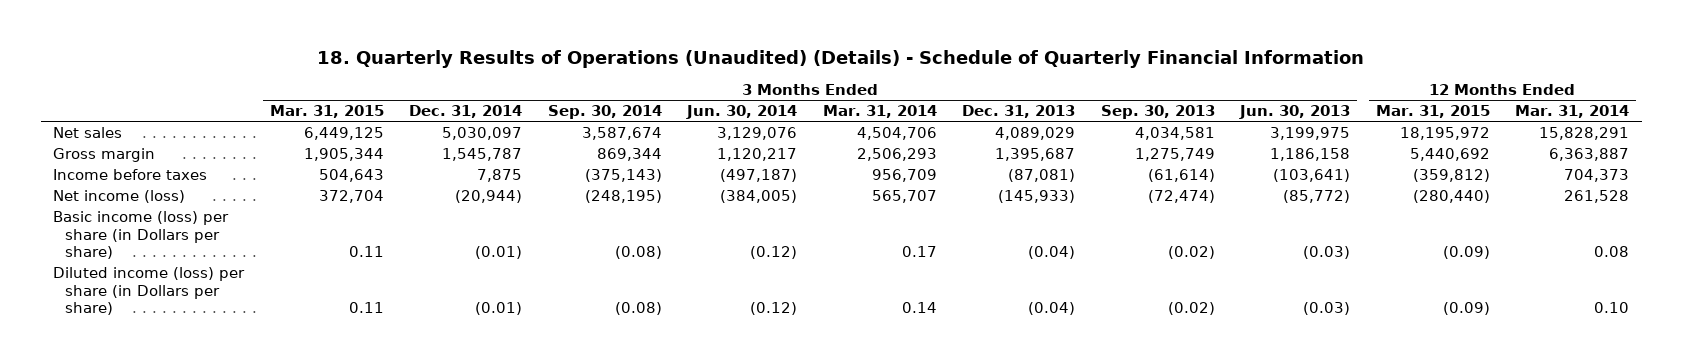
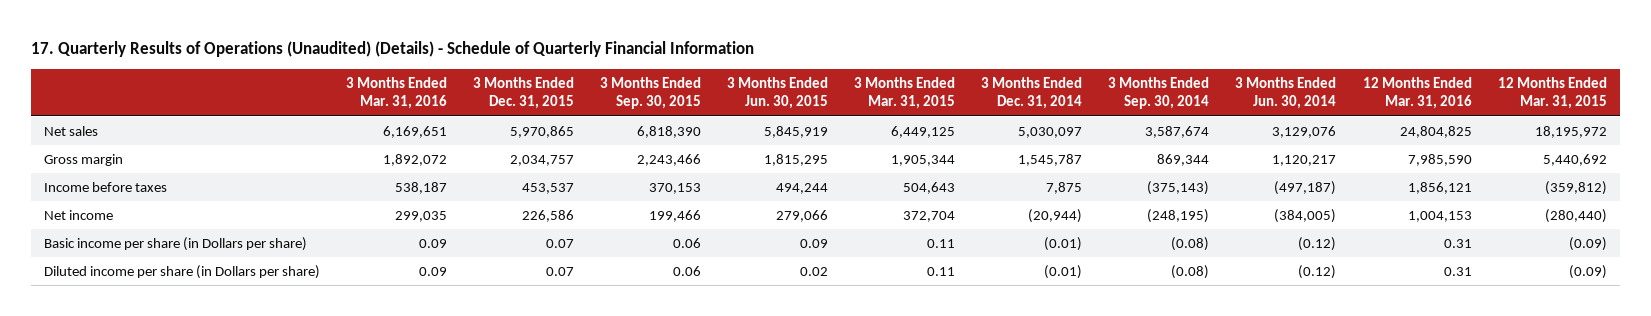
- 18. Quarterly Results of Operations (Unaudited) (Details) - Schedule of Quarterly Financial Information
+ 17. Quarterly Results of Operations (Unaudited) (Details) - Schedule of Quarterly Financial Information
- | 3 Months Ended Mar. 31, 2015 | 3 Months Ended Dec. 31, 2014 | 3 Months Ended Sep. 30, 2014 | 3 Months Ended Jun. 30, 2014 | 3 Months Ended Mar. 31, 2014 | 3 Months Ended Dec. 31, 2013 | 3 Months Ended Sep. 30, 2013 | 3 Months Ended Jun. 30, 2013 | 12 Months Ended Mar. 31, 2015 | 12 Months Ended Mar. 31, 2014
+ | 3 Months Ended Mar. 31, 2016 | 3 Months Ended Dec. 31, 2015 | 3 Months Ended Sep. 30, 2015 | 3 Months Ended Jun. 30, 2015 | 3 Months Ended Mar. 31, 2015 | 3 Months Ended Dec. 31, 2014 | 3 Months Ended Sep. 30, 2014 | 3 Months Ended Jun. 30, 2014 | 12 Months Ended Mar. 31, 2016 | 12 Months Ended Mar. 31, 2015
- Net income (loss) | 372,704 | (20,944) | (248,195) | (384,005) | 565,707 | (145,933) | (72,474) | (85,772) | (280,440) | 261,528
- Basic income (loss) per share (in Dollars per share) | 0.11 | (0.01) | (0.08) | (0.12) | 0.17 | (0.04) | (0.02) | (0.03) | (0.09) | 0.08
- Diluted income (loss) per share (in Dollars per share) | 0.11 | (0.01) | (0.08) | (0.12) | 0.14 | (0.04) | (0.02) | (0.03) | (0.09) | 0.10
+ Net income | 299,035 | 226,586 | 199,466 | 279,066 | 372,704 | (20,944) | (248,195) | (384,005) | 1,004,153 | (280,440)
+ Basic income per share (in Dollars per share) | 0.09 | 0.07 | 0.06 | 0.09 | 0.11 | (0.01) | (0.08) | (0.12) | 0.31 | (0.09)
+ Diluted income per share (in Dollars per share) | 0.09 | 0.07 | 0.06 | 0.02 | 0.11 | (0.01) | (0.08) | (0.12) | 0.31 | (0.09)

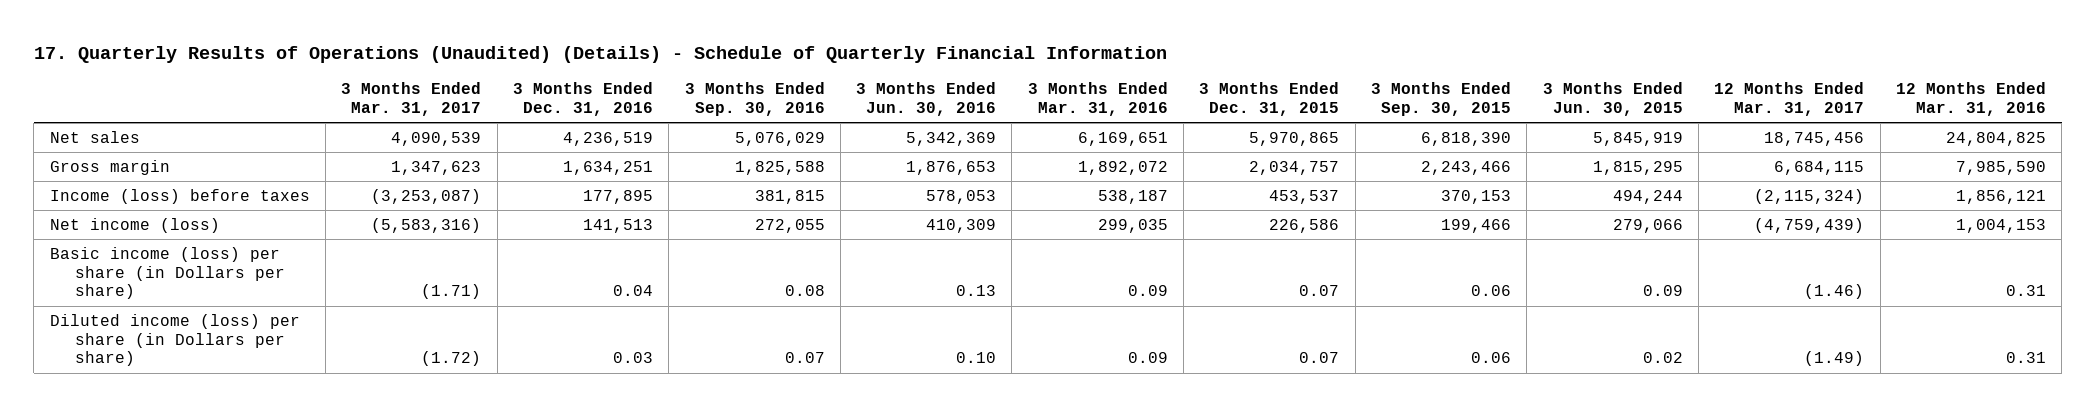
- | 3 Months Ended Mar. 31, 2016 | 3 Months Ended Dec. 31, 2015 | 3 Months Ended Sep. 30, 2015 | 3 Months Ended Jun. 30, 2015 | 3 Months Ended Mar. 31, 2015 | 3 Months Ended Dec. 31, 2014 | 3 Months Ended Sep. 30, 2014 | 3 Months Ended Jun. 30, 2014 | 12 Months Ended Mar. 31, 2016 | 12 Months Ended Mar. 31, 2015
+ | 3 Months Ended Mar. 31, 2017 | 3 Months Ended Dec. 31, 2016 | 3 Months Ended Sep. 30, 2016 | 3 Months Ended Jun. 30, 2016 | 3 Months Ended Mar. 31, 2016 | 3 Months Ended Dec. 31, 2015 | 3 Months Ended Sep. 30, 2015 | 3 Months Ended Jun. 30, 2015 | 12 Months Ended Mar. 31, 2017 | 12 Months Ended Mar. 31, 2016
- Income before taxes | 538,187 | 453,537 | 370,153 | 494,244 | 504,643 | 7,875 | (375,143) | (497,187) | 1,856,121 | (359,812)
- Net income | 299,035 | 226,586 | 199,466 | 279,066 | 372,704 | (20,944) | (248,195) | (384,005) | 1,004,153 | (280,440)
- Basic income per share (in Dollars per share) | 0.09 | 0.07 | 0.06 | 0.09 | 0.11 | (0.01) | (0.08) | (0.12) | 0.31 | (0.09)
- Diluted income per share (in Dollars per share) | 0.09 | 0.07 | 0.06 | 0.02 | 0.11 | (0.01) | (0.08) | (0.12) | 0.31 | (0.09)
+ Income (loss) before taxes | (3,253,087) | 177,895 | 381,815 | 578,053 | 538,187 | 453,537 | 370,153 | 494,244 | (2,115,324) | 1,856,121
+ Net income (loss) | (5,583,316) | 141,513 | 272,055 | 410,309 | 299,035 | 226,586 | 199,466 | 279,066 | (4,759,439) | 1,004,153
+ Basic income (loss) per share (in Dollars per share) | (1.71) | 0.04 | 0.08 | 0.13 | 0.09 | 0.07 | 0.06 | 0.09 | (1.46) | 0.31
+ Diluted income (loss) per share (in Dollars per share) | (1.72) | 0.03 | 0.07 | 0.10 | 0.09 | 0.07 | 0.06 | 0.02 | (1.49) | 0.31

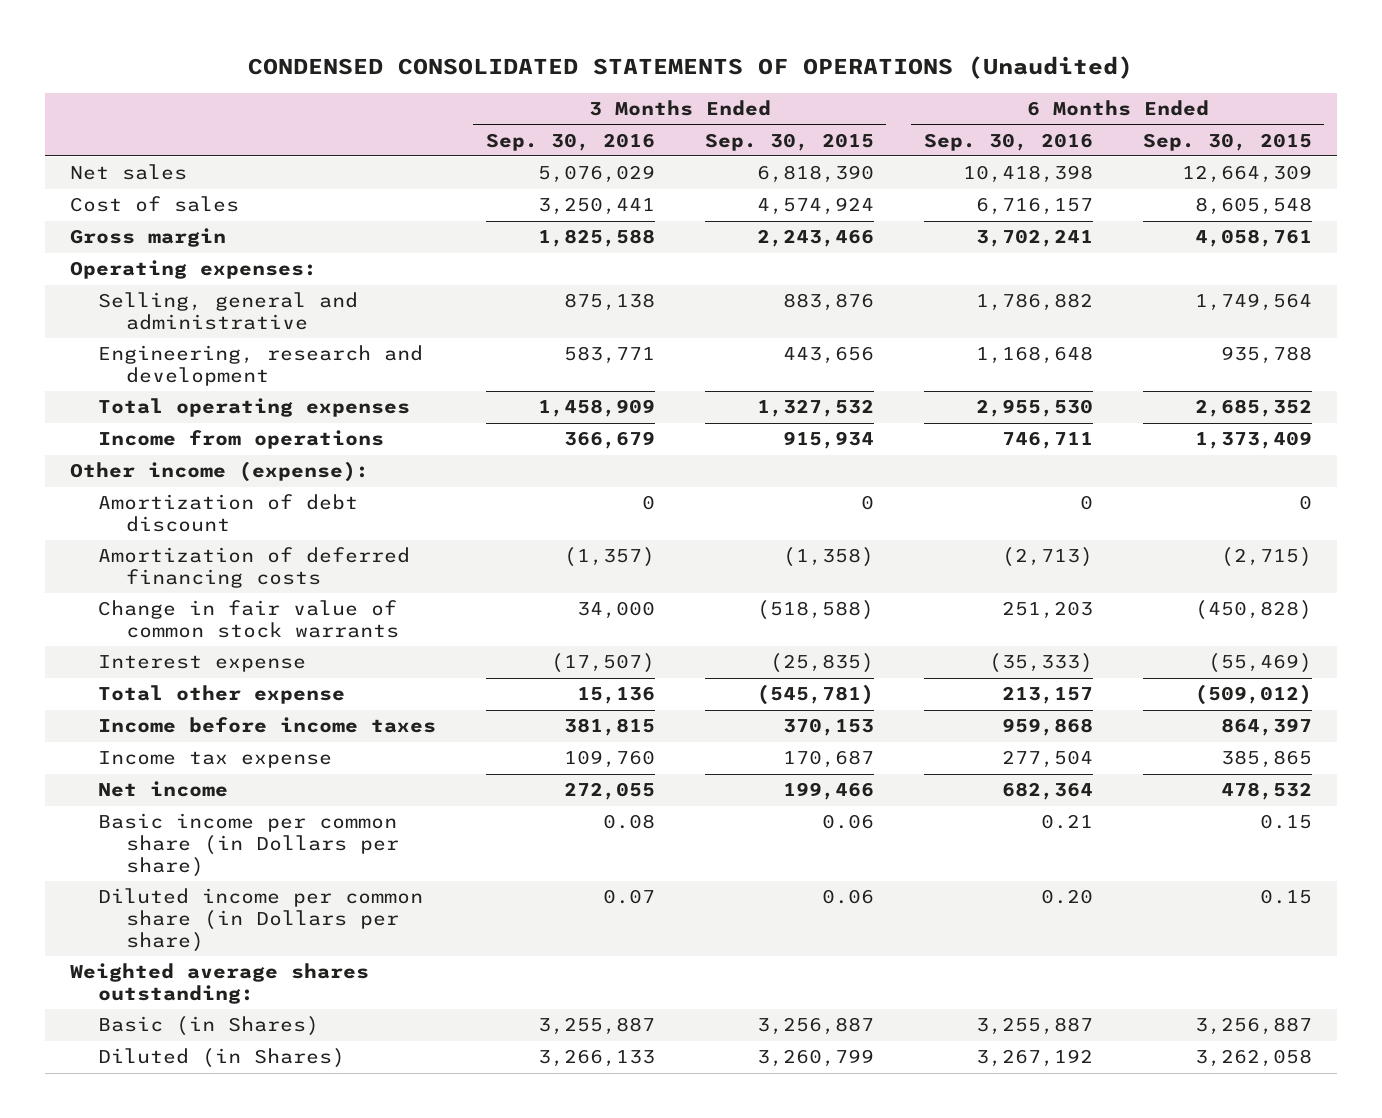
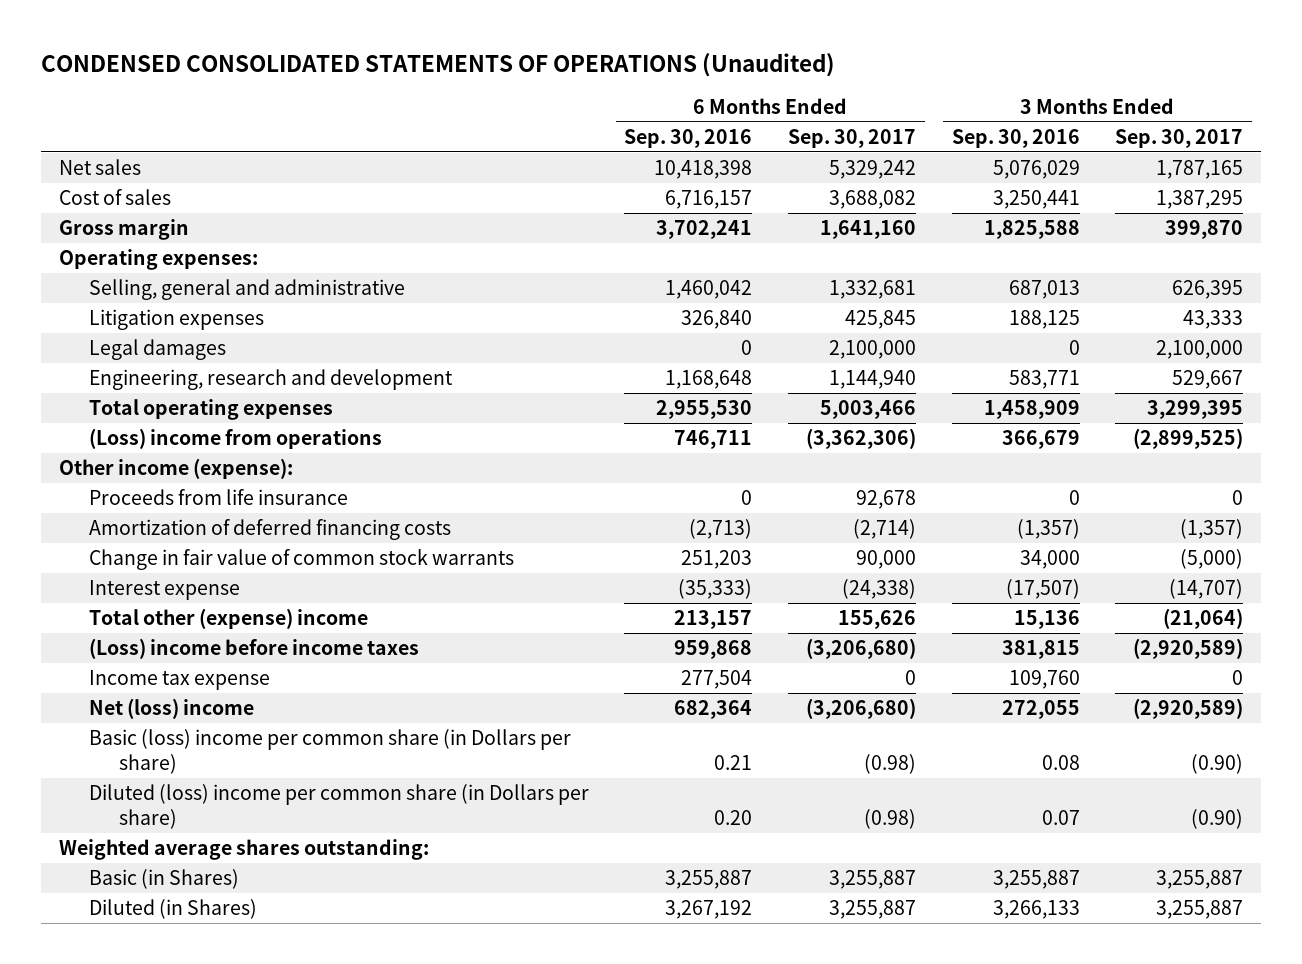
- | 3 Months Ended Sep. 30, 2016 | 3 Months Ended Sep. 30, 2015 | 6 Months Ended Sep. 30, 2016 | 6 Months Ended Sep. 30, 2015
+ | 6 Months Ended Sep. 30, 2016 | 6 Months Ended Sep. 30, 2017 | 3 Months Ended Sep. 30, 2016 | 3 Months Ended Sep. 30, 2017
- Selling, general and administrative | 875,138 | 883,876 | 1,786,882 | 1,749,564
+ Selling, general and administrative | 1,460,042 | 1,332,681 | 687,013 | 626,395
+ Litigation expenses | 326,840 | 425,845 | 188,125 | 43,333
+ Legal damages | 0 | 2,100,000 | 0 | 2,100,000
- Income from operations | 366,679 | 915,934 | 746,711 | 1,373,409
+ (Loss) income from operations | 746,711 | (3,362,306) | 366,679 | (2,899,525)
- Amortization of debt discount | 0 | 0 | 0 | 0
+ Proceeds from life insurance | 0 | 92,678 | 0 | 0
- Total other expense | 15,136 | (545,781) | 213,157 | (509,012)
- Income before income taxes | 381,815 | 370,153 | 959,868 | 864,397
+ Total other (expense) income | 213,157 | 155,626 | 15,136 | (21,064)
+ (Loss) income before income taxes | 959,868 | (3,206,680) | 381,815 | (2,920,589)
- Net income | 272,055 | 199,466 | 682,364 | 478,532
- Basic income per common share (in Dollars per share) | 0.08 | 0.06 | 0.21 | 0.15
- Diluted income per common share (in Dollars per share) | 0.07 | 0.06 | 0.20 | 0.15
+ Net (loss) income | 682,364 | (3,206,680) | 272,055 | (2,920,589)
+ Basic (loss) income per common share (in Dollars per share) | 0.21 | (0.98) | 0.08 | (0.90)
+ Diluted (loss) income per common share (in Dollars per share) | 0.20 | (0.98) | 0.07 | (0.90)

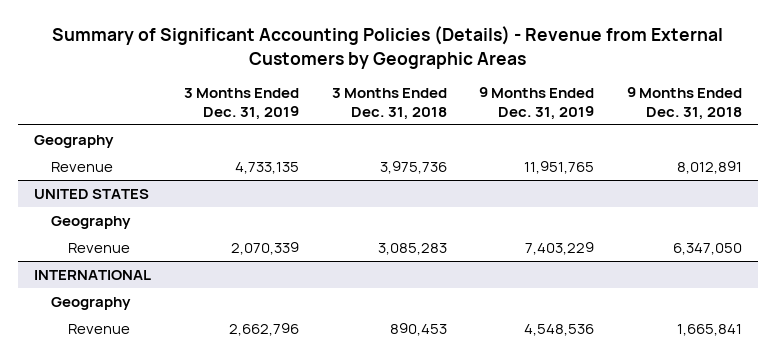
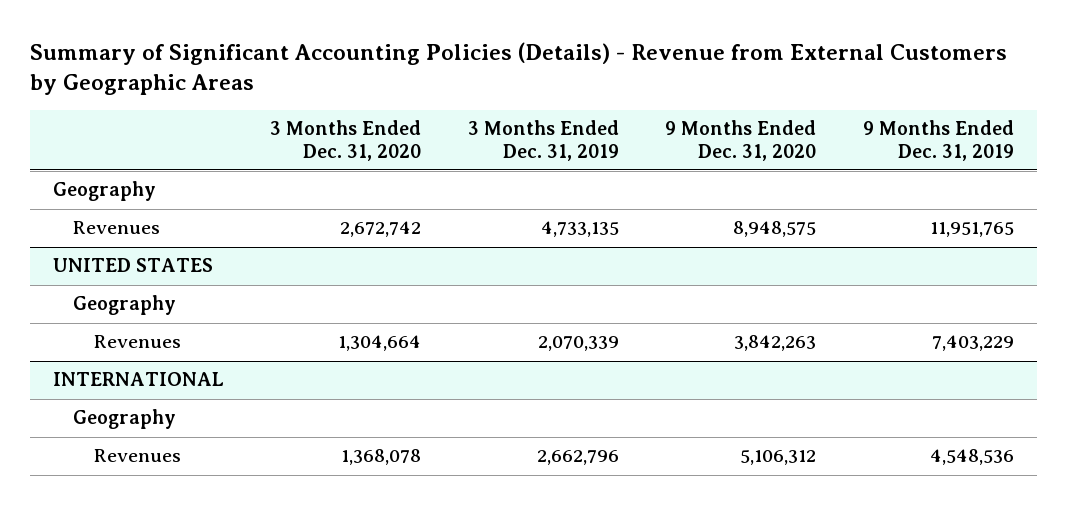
- | 3 Months Ended Dec. 31, 2019 | 3 Months Ended Dec. 31, 2018 | 9 Months Ended Dec. 31, 2019 | 9 Months Ended Dec. 31, 2018
+ | 3 Months Ended Dec. 31, 2020 | 3 Months Ended Dec. 31, 2019 | 9 Months Ended Dec. 31, 2020 | 9 Months Ended Dec. 31, 2019
- Revenue | 4,733,135 | 3,975,736 | 11,951,765 | 8,012,891
+ Revenues | 2,672,742 | 4,733,135 | 8,948,575 | 11,951,765
@ UNITED STATES
- Revenue | 2,070,339 | 3,085,283 | 7,403,229 | 6,347,050
+ Revenues | 1,304,664 | 2,070,339 | 3,842,263 | 7,403,229
@ INTERNATIONAL
- Revenue | 2,662,796 | 890,453 | 4,548,536 | 1,665,841
+ Revenues | 1,368,078 | 2,662,796 | 5,106,312 | 4,548,536

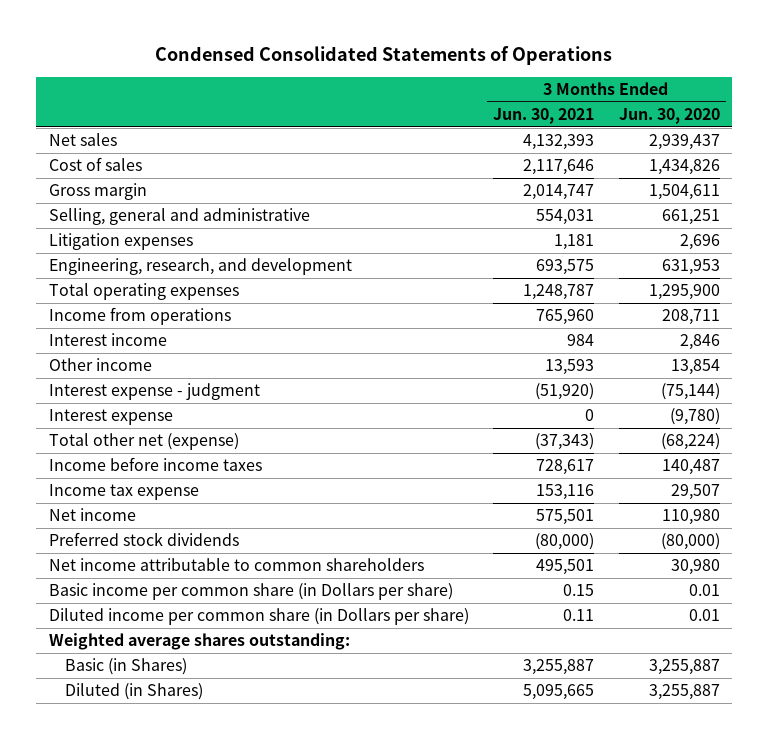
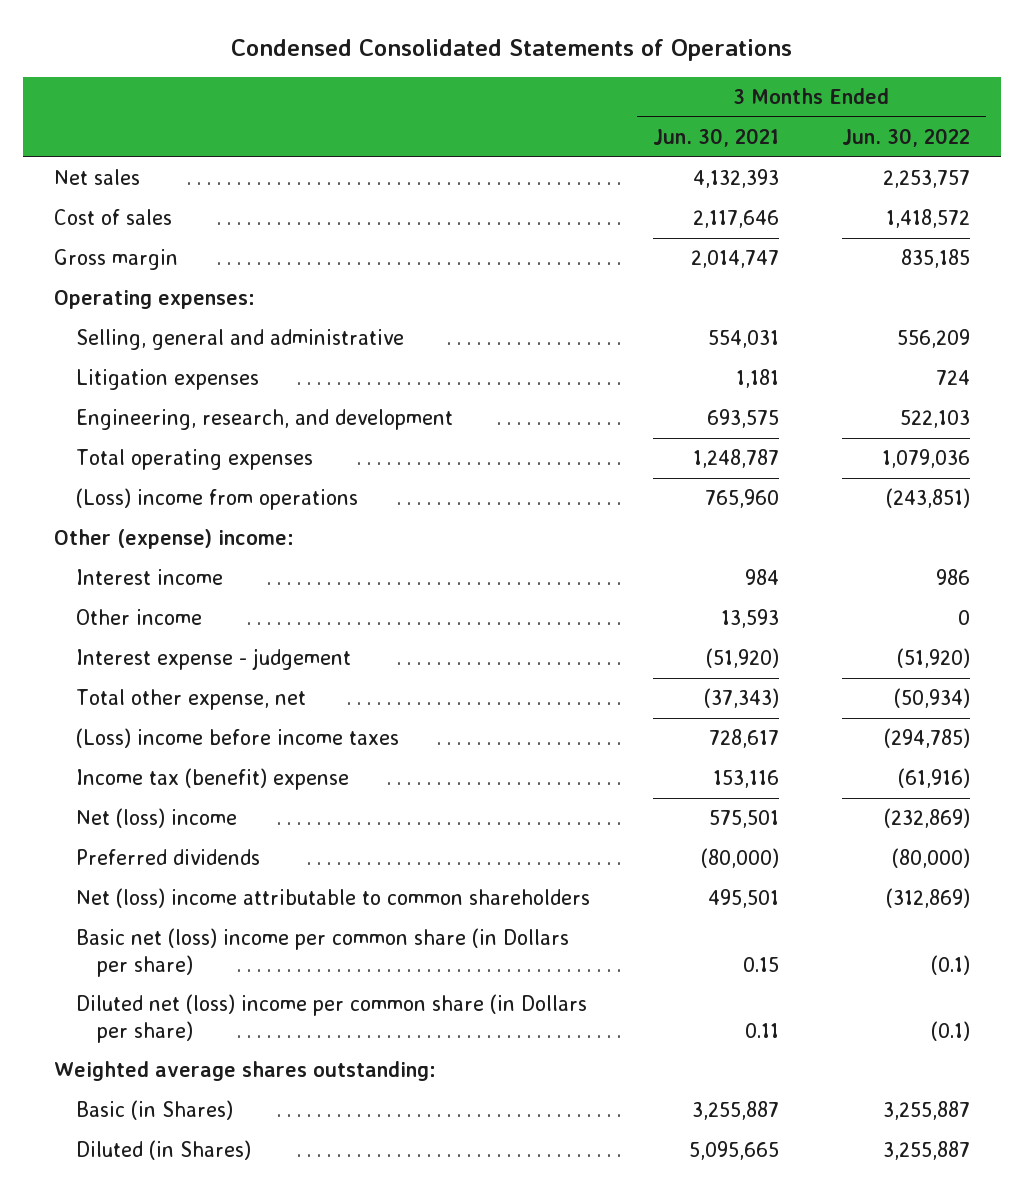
- | 3 Months Ended Jun. 30, 2021 | 3 Months Ended Jun. 30, 2020
+ | 3 Months Ended Jun. 30, 2021 | 3 Months Ended Jun. 30, 2022
+ Operating expenses:
- Income from operations | 765,960 | 208,711
+ (Loss) income from operations | 765,960 | (243,851)
+ Other (expense) income:
- Interest expense - judgment | (51,920) | (75,144)
- Interest expense | 0 | (9,780)
- Total other net (expense) | (37,343) | (68,224)
- Income before income taxes | 728,617 | 140,487
- Income tax expense | 153,116 | 29,507
- Net income | 575,501 | 110,980
- Preferred stock dividends | (80,000) | (80,000)
- Net income attributable to common shareholders | 495,501 | 30,980
- Basic income per common share (in Dollars per share) | 0.15 | 0.01
- Diluted income per common share (in Dollars per share) | 0.11 | 0.01
+ Interest expense - judgement | (51,920) | (51,920)
+ Total other expense, net | (37,343) | (50,934)
+ (Loss) income before income taxes | 728,617 | (294,785)
+ Income tax (benefit) expense | 153,116 | (61,916)
+ Net (loss) income | 575,501 | (232,869)
+ Preferred dividends | (80,000) | (80,000)
+ Net (loss) income attributable to common shareholders | 495,501 | (312,869)
+ Basic net (loss) income per common share (in Dollars per share) | 0.15 | (0.1)
+ Diluted net (loss) income per common share (in Dollars per share) | 0.11 | (0.1)

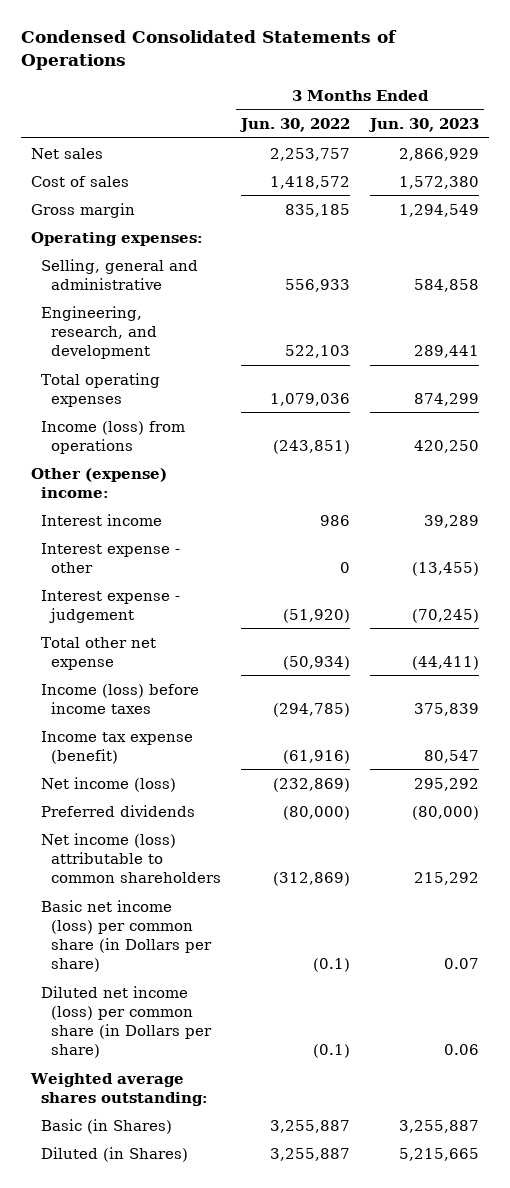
- | 3 Months Ended Jun. 30, 2021 | 3 Months Ended Jun. 30, 2022
+ | 3 Months Ended Jun. 30, 2022 | 3 Months Ended Jun. 30, 2023
- Selling, general and administrative | 554,031 | 556,209
- Litigation expenses | 1,181 | 724
+ Selling, general and administrative | 556,933 | 584,858
- (Loss) income from operations | 765,960 | (243,851)
+ Income (loss) from operations | (243,851) | 420,250
- Other income | 13,593 | 0
+ Interest expense - other | 0 | (13,455)
- Total other expense, net | (37,343) | (50,934)
- (Loss) income before income taxes | 728,617 | (294,785)
- Income tax (benefit) expense | 153,116 | (61,916)
- Net (loss) income | 575,501 | (232,869)
+ Total other net expense | (50,934) | (44,411)
+ Income (loss) before income taxes | (294,785) | 375,839
+ Income tax expense (benefit) | (61,916) | 80,547
+ Net income (loss) | (232,869) | 295,292
- Net (loss) income attributable to common shareholders | 495,501 | (312,869)
- Basic net (loss) income per common share (in Dollars per share) | 0.15 | (0.1)
- Diluted net (loss) income per common share (in Dollars per share) | 0.11 | (0.1)
+ Net income (loss) attributable to common shareholders | (312,869) | 215,292
+ Basic net income (loss) per common share (in Dollars per share) | (0.1) | 0.07
+ Diluted net income (loss) per common share (in Dollars per share) | (0.1) | 0.06

